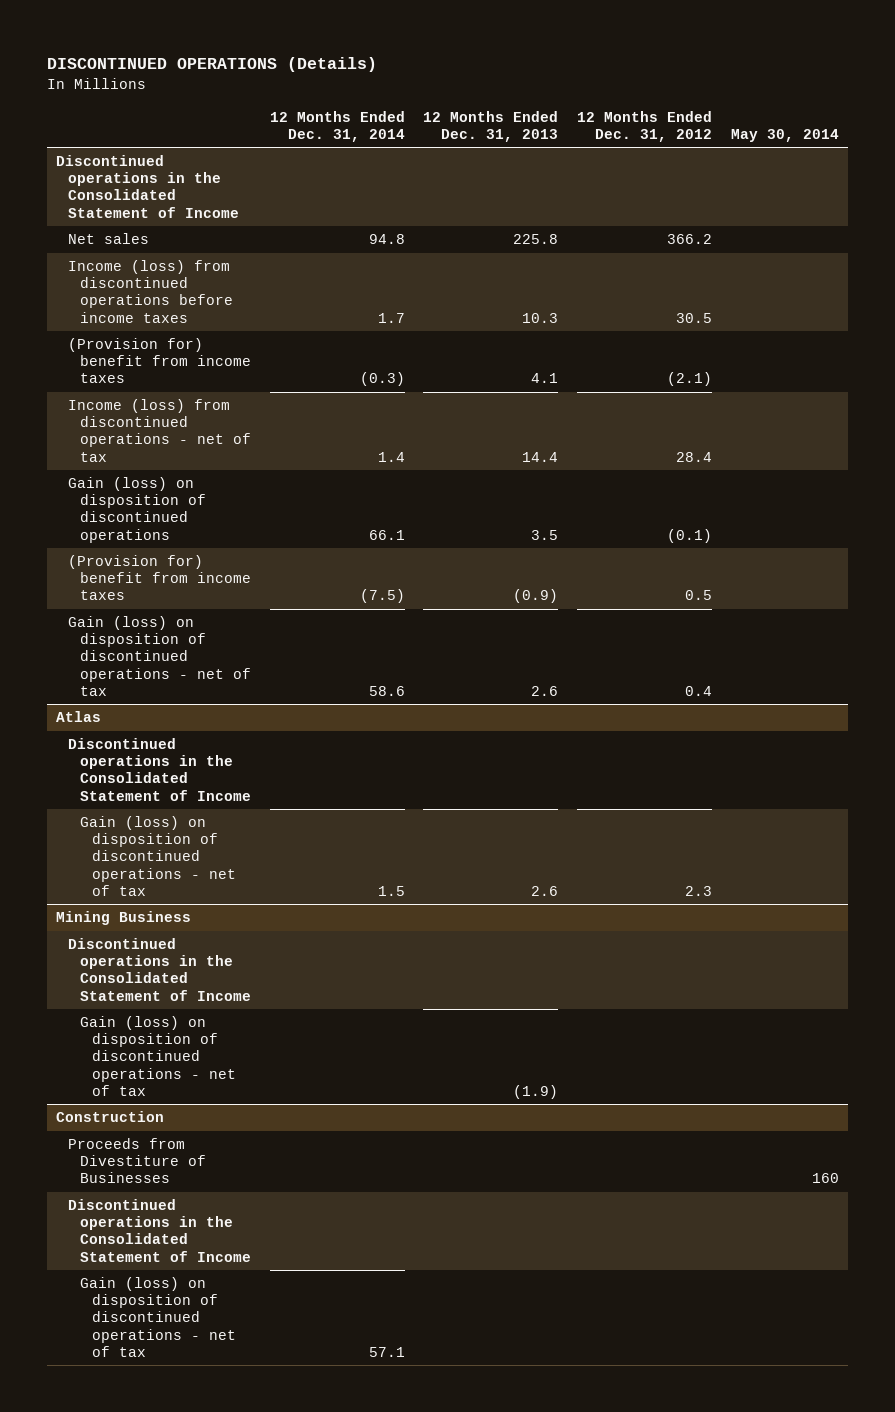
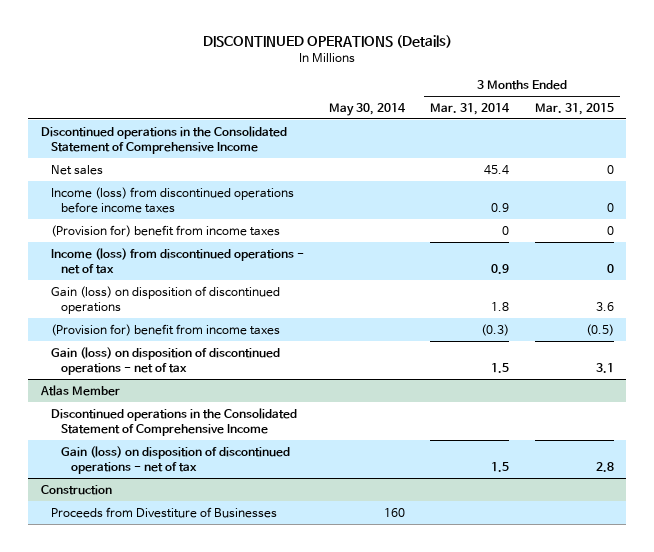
- | 12 Months Ended Dec. 31, 2014 | 12 Months Ended Dec. 31, 2013 | 12 Months Ended Dec. 31, 2012 | May 30, 2014
+ | May 30, 2014 | 3 Months Ended Mar. 31, 2014 | 3 Months Ended Mar. 31, 2015
- Discontinued operations in the Consolidated Statement of Income
+ Discontinued operations in the Consolidated Statement of Comprehensive Income
- Atlas
- Discontinued operations in the Consolidated Statement of Income
+ Atlas Member
+ Discontinued operations in the Consolidated Statement of Comprehensive Income
- Mining Business
- Discontinued operations in the Consolidated Statement of Income
- Gain (loss) on disposition of discontinued operations - net of tax | | (1.9) | |
@ Construction
- Discontinued operations in the Consolidated Statement of Income
- Gain (loss) on disposition of discontinued operations - net of tax | 57.1 | | |

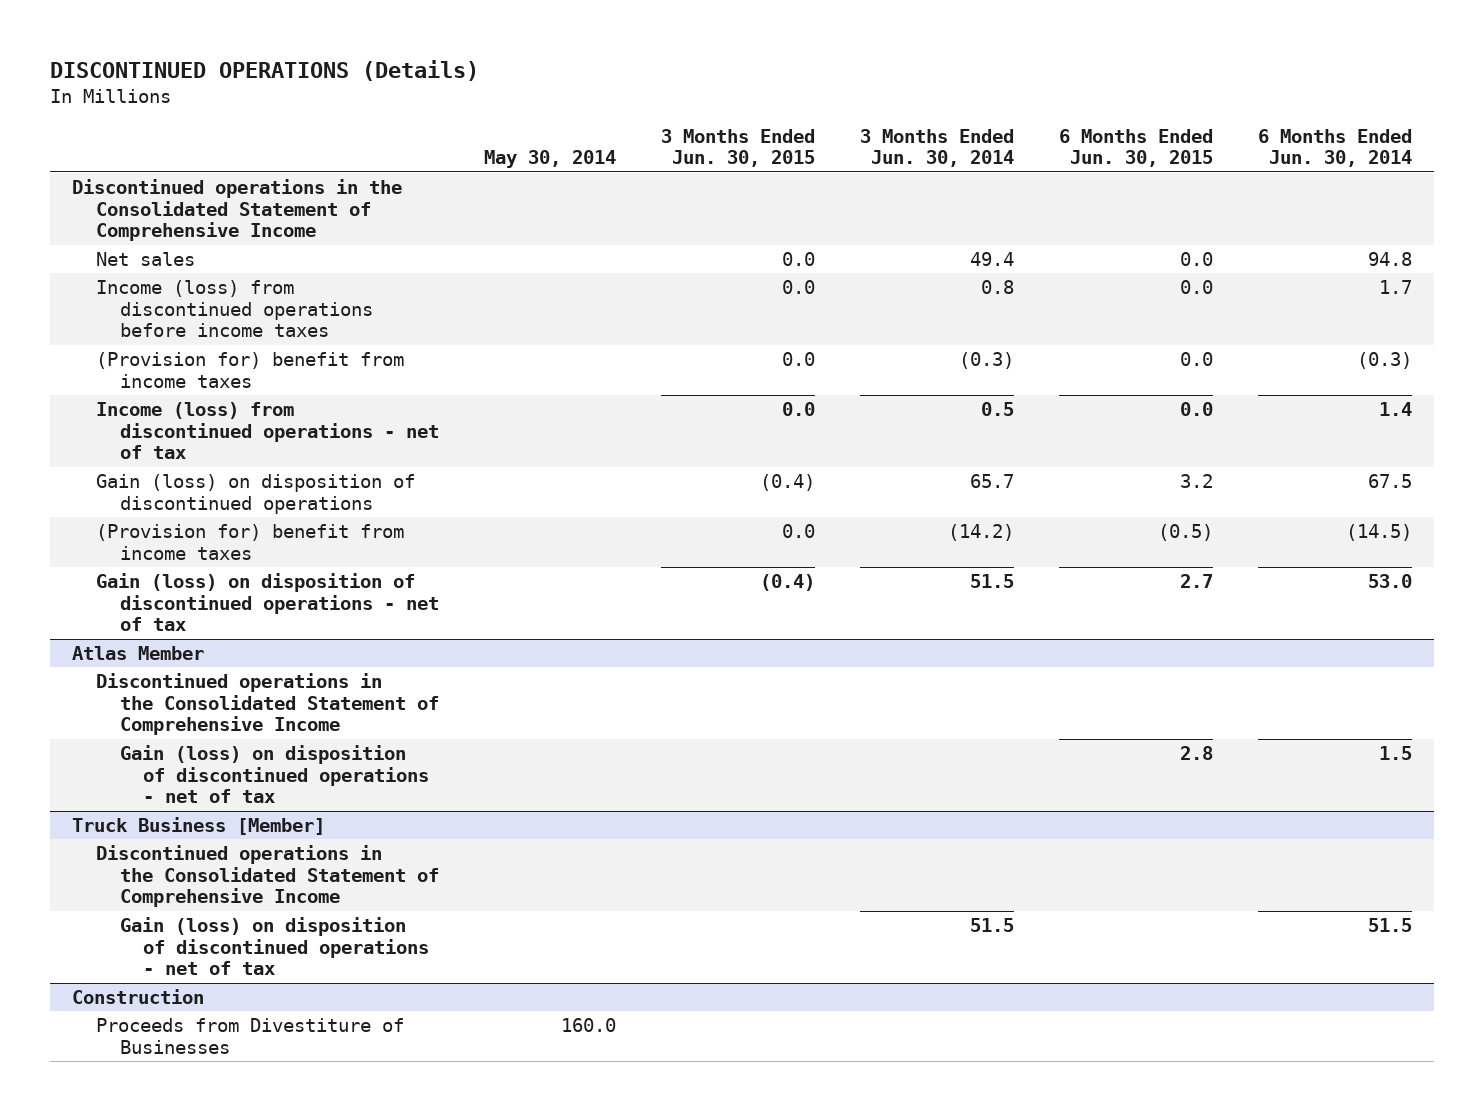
- | May 30, 2014 | 3 Months Ended Mar. 31, 2014 | 3 Months Ended Mar. 31, 2015
+ | May 30, 2014 | 3 Months Ended Jun. 30, 2015 | 3 Months Ended Jun. 30, 2014 | 6 Months Ended Jun. 30, 2015 | 6 Months Ended Jun. 30, 2014
+ Truck Business [Member]
+ Discontinued operations in the Consolidated Statement of Comprehensive Income
+ Gain (loss) on disposition of discontinued operations - net of tax | | | 51.5 | | 51.5
@ Construction
- Proceeds from Divestiture of Businesses | 160 | |
+ Proceeds from Divestiture of Businesses | 160.0 | | | |

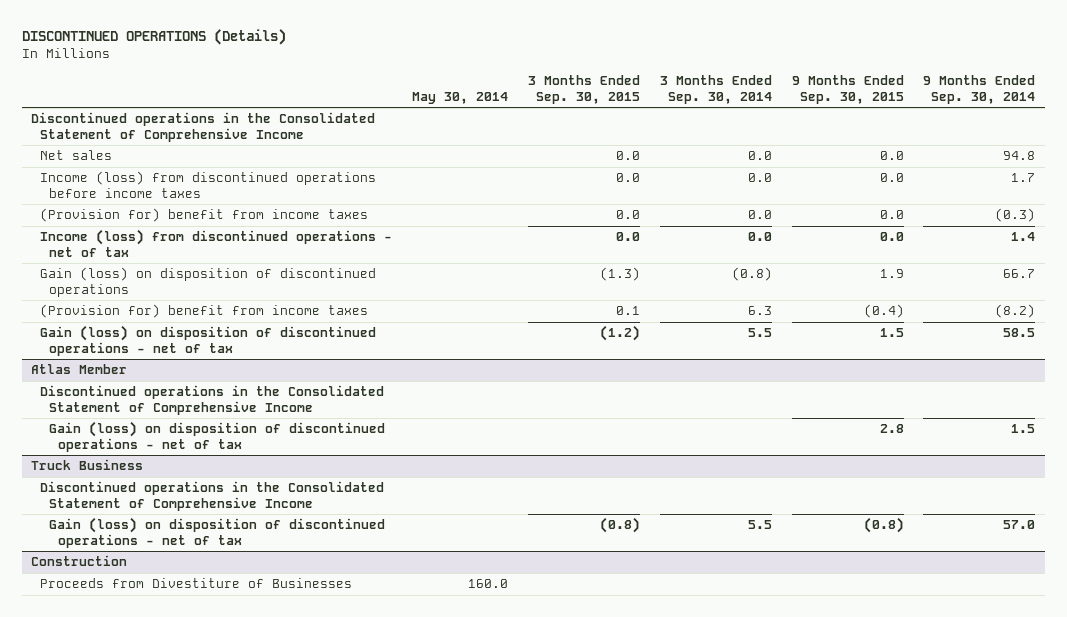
- | May 30, 2014 | 3 Months Ended Jun. 30, 2015 | 3 Months Ended Jun. 30, 2014 | 6 Months Ended Jun. 30, 2015 | 6 Months Ended Jun. 30, 2014
+ | May 30, 2014 | 3 Months Ended Sep. 30, 2015 | 3 Months Ended Sep. 30, 2014 | 9 Months Ended Sep. 30, 2015 | 9 Months Ended Sep. 30, 2014
- Truck Business [Member]
+ Truck Business

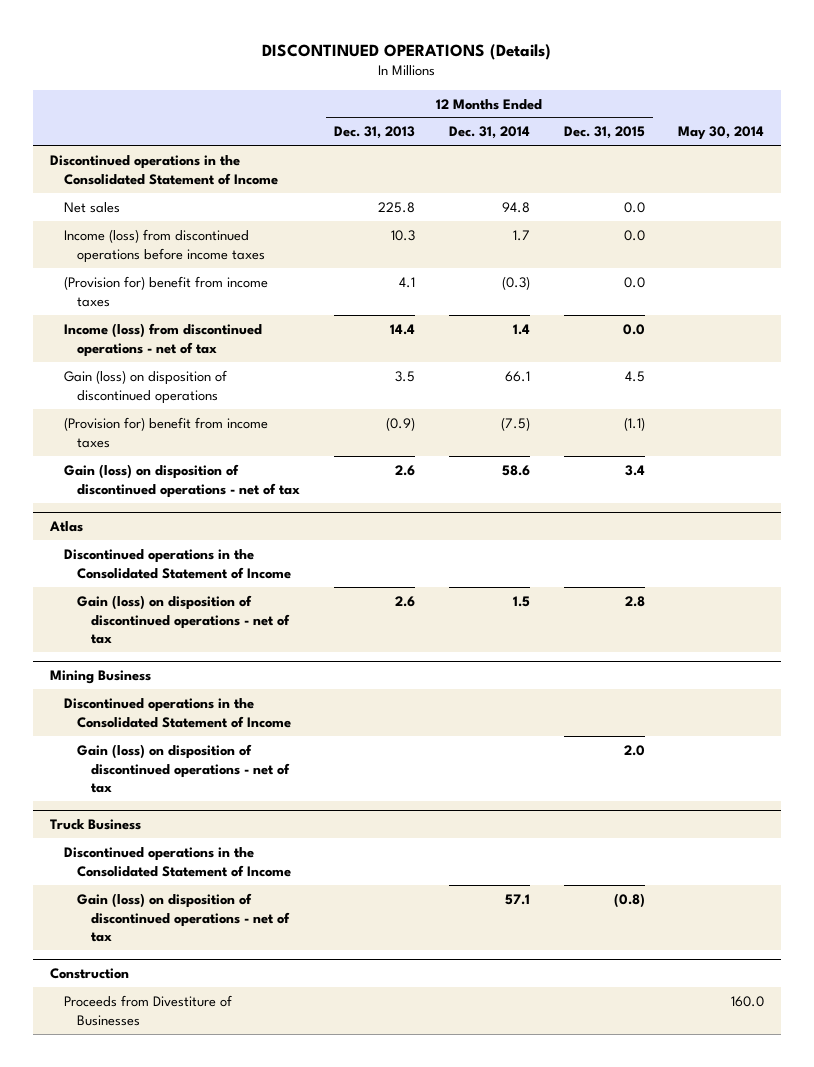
- | May 30, 2014 | 3 Months Ended Sep. 30, 2015 | 3 Months Ended Sep. 30, 2014 | 9 Months Ended Sep. 30, 2015 | 9 Months Ended Sep. 30, 2014
+ | 12 Months Ended Dec. 31, 2013 | 12 Months Ended Dec. 31, 2014 | 12 Months Ended Dec. 31, 2015 | May 30, 2014
- Discontinued operations in the Consolidated Statement of Comprehensive Income
+ Discontinued operations in the Consolidated Statement of Income
- Atlas Member
- Discontinued operations in the Consolidated Statement of Comprehensive Income
+ Atlas
+ Discontinued operations in the Consolidated Statement of Income
+ Mining Business
+ Discontinued operations in the Consolidated Statement of Income
+ Gain (loss) on disposition of discontinued operations - net of tax | | | 2.0 |
@ Truck Business
- Discontinued operations in the Consolidated Statement of Comprehensive Income
+ Discontinued operations in the Consolidated Statement of Income

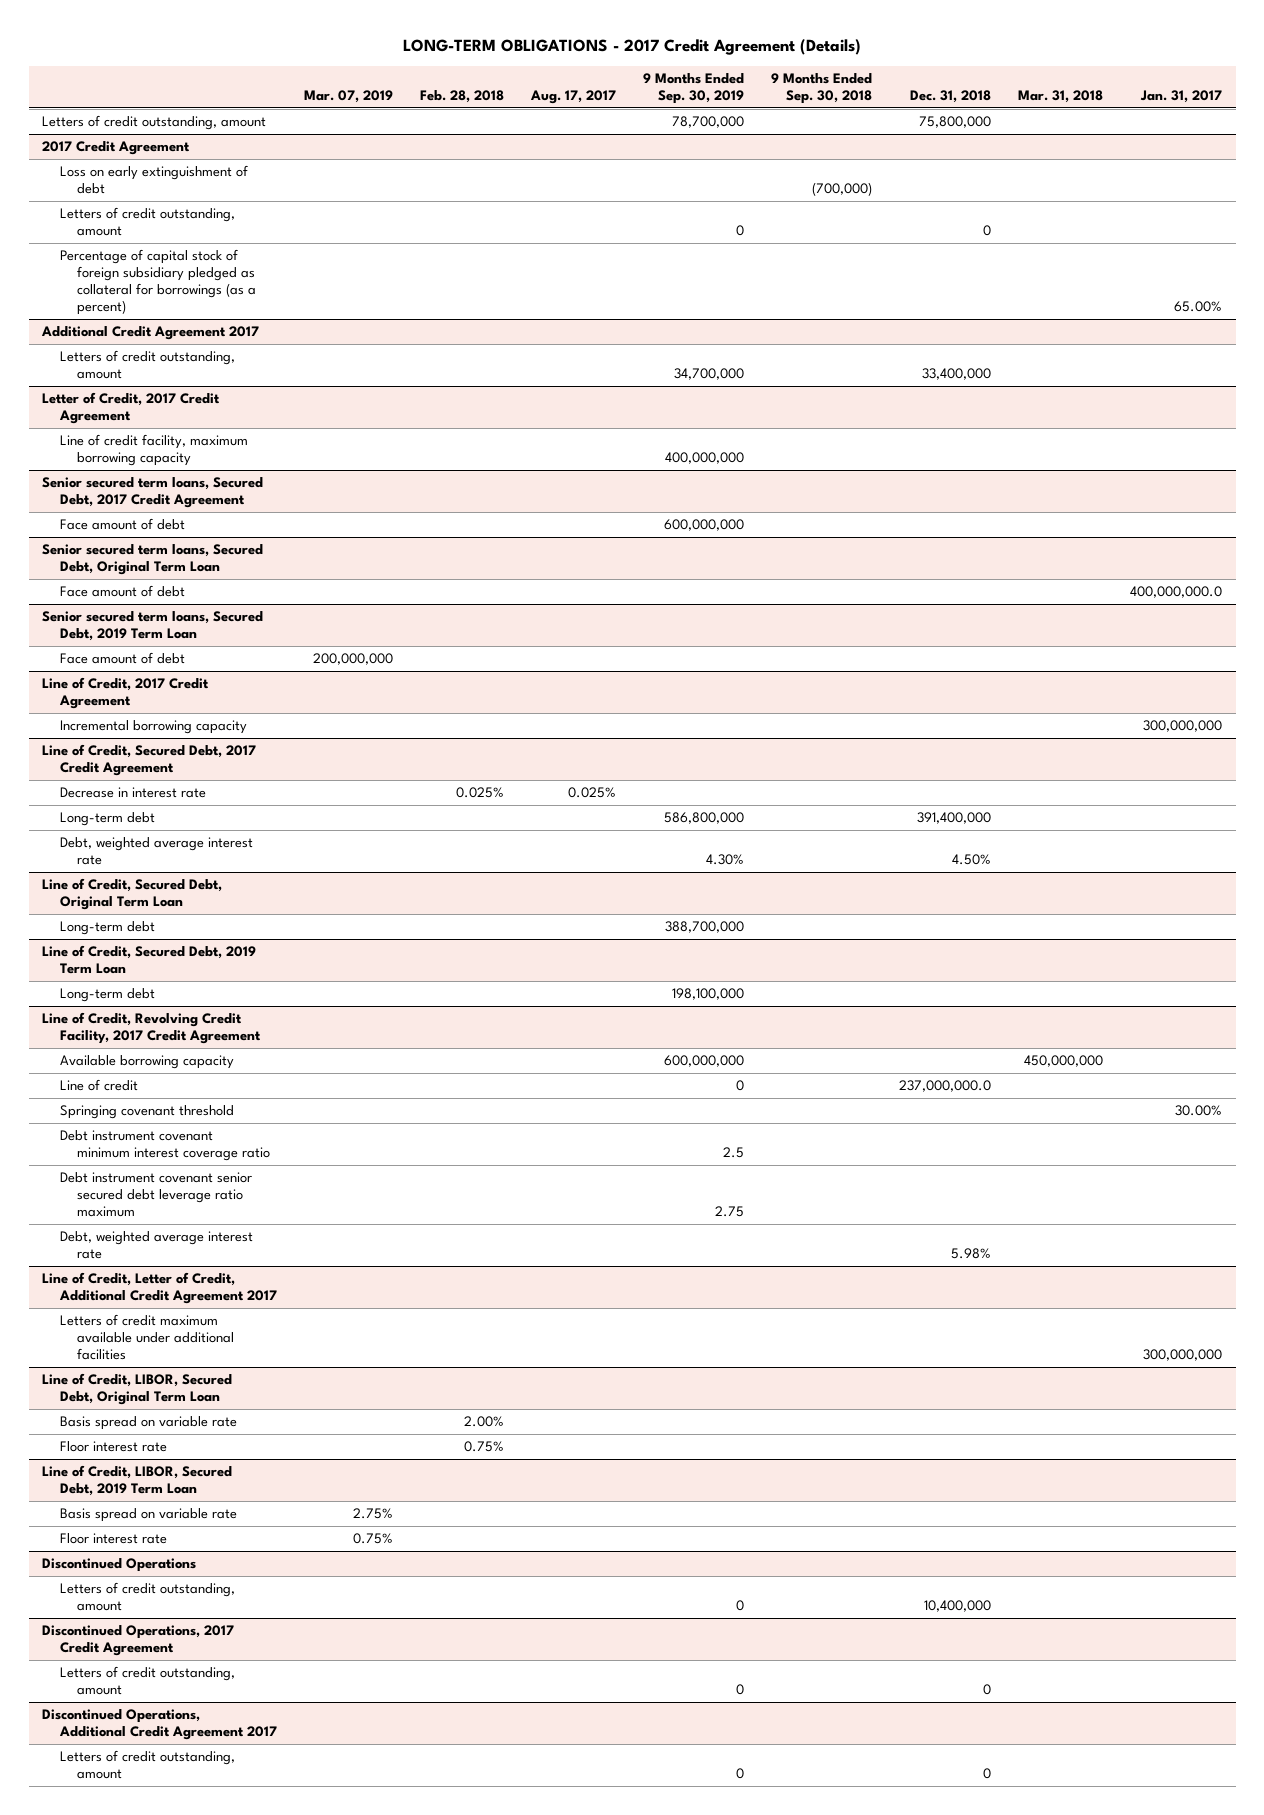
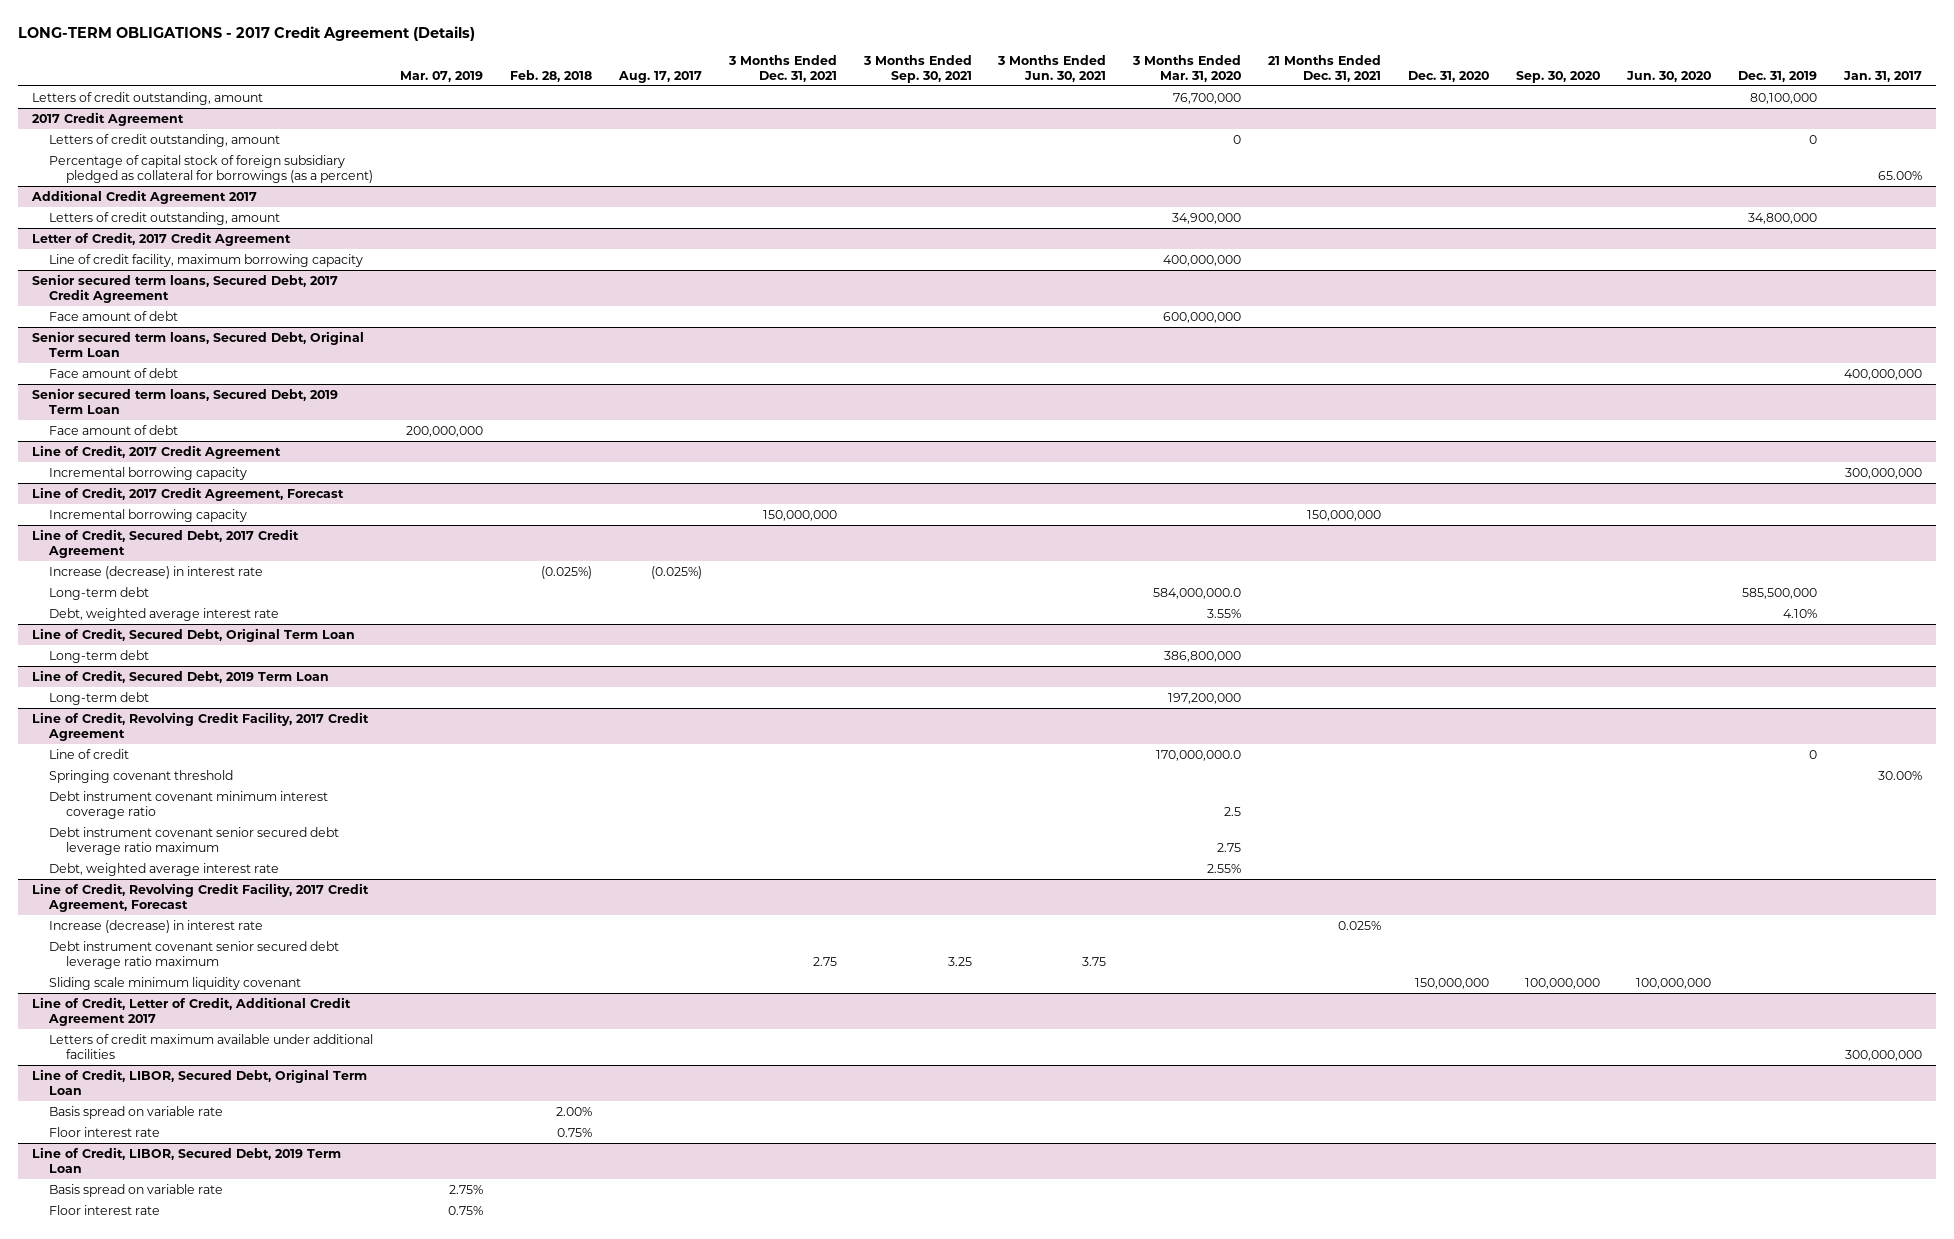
- | Mar. 07, 2019 | Feb. 28, 2018 | Aug. 17, 2017 | 9 Months Ended Sep. 30, 2019 | 9 Months Ended Sep. 30, 2018 | Dec. 31, 2018 | Mar. 31, 2018 | Jan. 31, 2017
+ | Mar. 07, 2019 | Feb. 28, 2018 | Aug. 17, 2017 | 3 Months Ended Dec. 31, 2021 | 3 Months Ended Sep. 30, 2021 | 3 Months Ended Jun. 30, 2021 | 3 Months Ended Mar. 31, 2020 | 21 Months Ended Dec. 31, 2021 | Dec. 31, 2020 | Sep. 30, 2020 | Jun. 30, 2020 | Dec. 31, 2019 | Jan. 31, 2017
@ 2017 Credit Agreement
- Loss on early extinguishment of debt | | | | | (700,000) | | |
@ Senior secured term loans, Secured Debt, Original Term Loan
- Face amount of debt | | | | | | | | 400,000,000.0
+ Face amount of debt | | | | | | | | | | | | | 400,000,000
+ Line of Credit, 2017 Credit Agreement, Forecast
+ Incremental borrowing capacity | | | | 150,000,000 | | | | 150,000,000 | | | | |
@ Line of Credit, Secured Debt, 2017 Credit Agreement
- Decrease in interest rate | | 0.025% | 0.025% | | | | |
+ Increase (decrease) in interest rate | | (0.025%) | (0.025%) | | | | | | | | | |
@ Line of Credit, Revolving Credit Facility, 2017 Credit Agreement
- Available borrowing capacity | | | | 600,000,000 | | | 450,000,000 |
+ Line of Credit, Revolving Credit Facility, 2017 Credit Agreement, Forecast
+ Increase (decrease) in interest rate | | | | | | | | 0.025% | | | | |
+ Debt instrument covenant senior secured debt leverage ratio maximum | | | | 2.75 | 3.25 | 3.75 | | | | | | |
+ Sliding scale minimum liquidity covenant | | | | | | | | | 150,000,000 | 100,000,000 | 100,000,000 | |
- Discontinued Operations
- Letters of credit outstanding, amount | | | | 0 | | 10,400,000 | |
- Discontinued Operations, 2017 Credit Agreement
- Letters of credit outstanding, amount | | | | 0 | | 0 | |
- Discontinued Operations, Additional Credit Agreement 2017
- Letters of credit outstanding, amount | | | | 0 | | 0 | |

